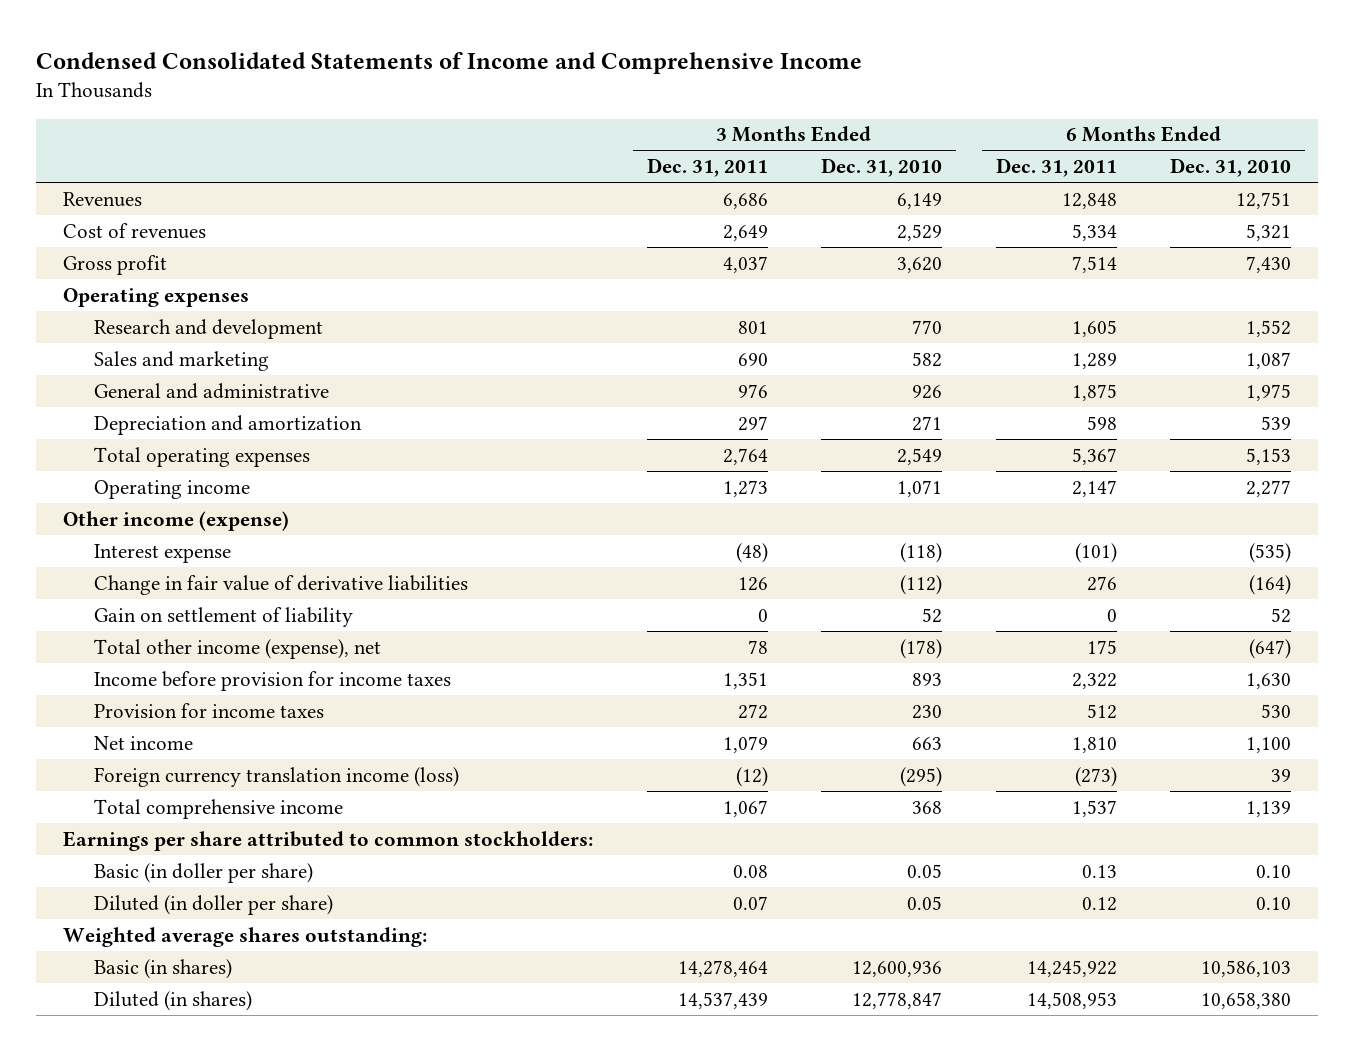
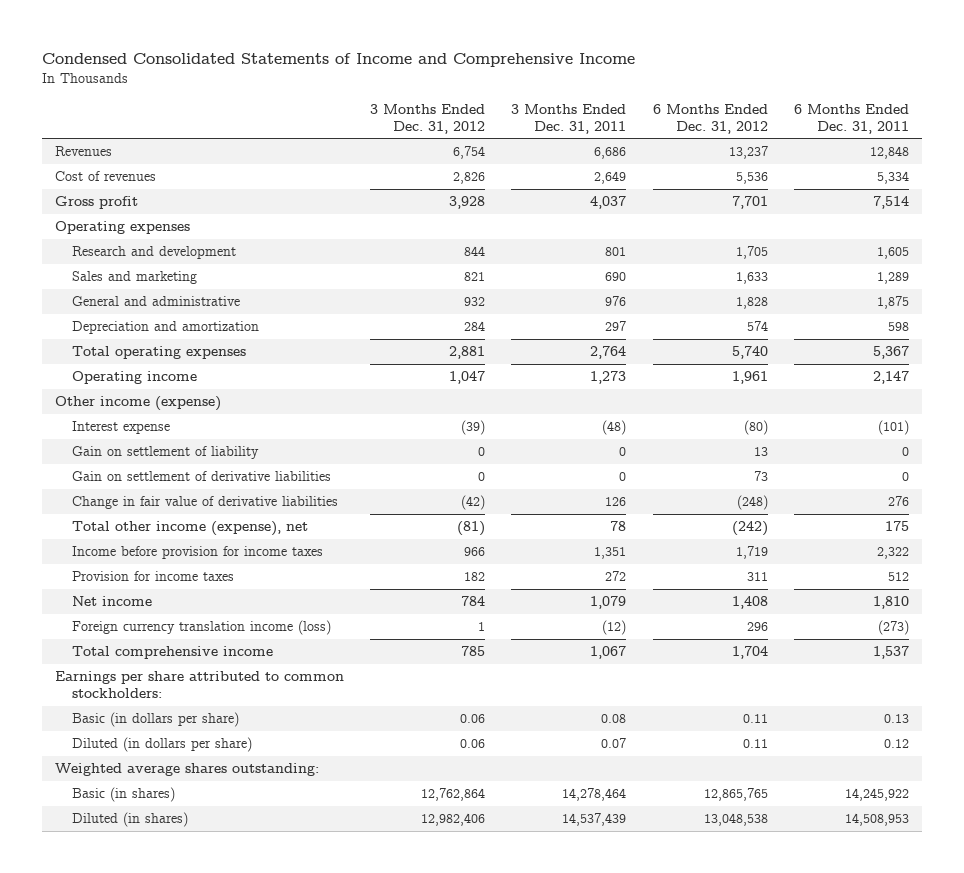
- | 3 Months Ended Dec. 31, 2011 | 3 Months Ended Dec. 31, 2010 | 6 Months Ended Dec. 31, 2011 | 6 Months Ended Dec. 31, 2010
+ | 3 Months Ended Dec. 31, 2012 | 3 Months Ended Dec. 31, 2011 | 6 Months Ended Dec. 31, 2012 | 6 Months Ended Dec. 31, 2011
+ Gain on settlement of derivative liabilities | 0 | 0 | 73 | 0
moved down: Change in fair value of derivative liabilities | (42) | 126 | (248) | 276
- Basic (in doller per share) | 0.08 | 0.05 | 0.13 | 0.10
- Diluted (in doller per share) | 0.07 | 0.05 | 0.12 | 0.10
+ Basic (in dollars per share) | 0.06 | 0.08 | 0.11 | 0.13
+ Diluted (in dollars per share) | 0.06 | 0.07 | 0.11 | 0.12

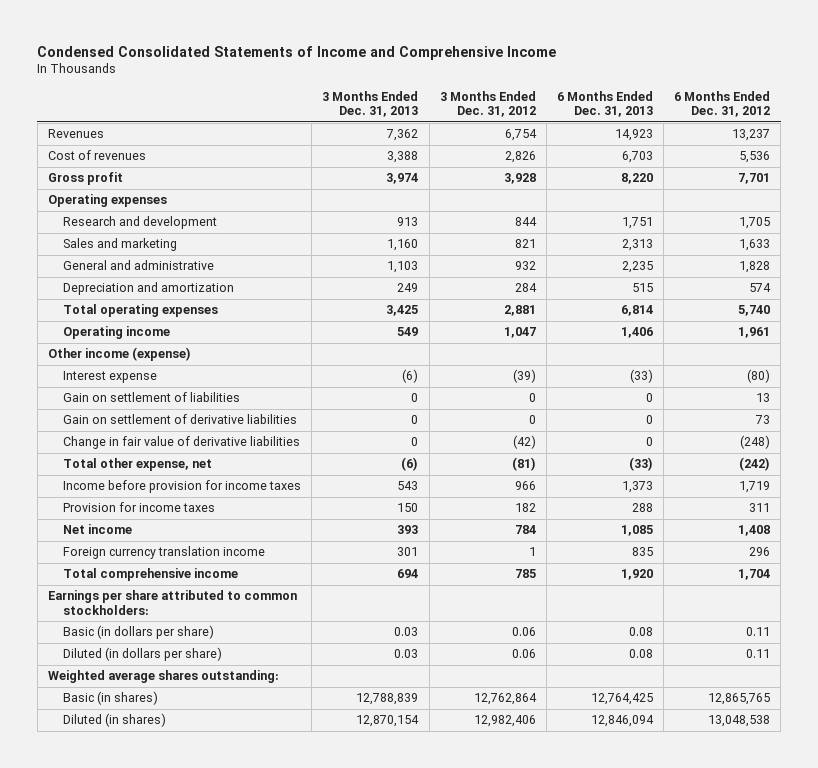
- | 3 Months Ended Dec. 31, 2012 | 3 Months Ended Dec. 31, 2011 | 6 Months Ended Dec. 31, 2012 | 6 Months Ended Dec. 31, 2011
+ | 3 Months Ended Dec. 31, 2013 | 3 Months Ended Dec. 31, 2012 | 6 Months Ended Dec. 31, 2013 | 6 Months Ended Dec. 31, 2012
- Gain on settlement of liability | 0 | 0 | 13 | 0
+ Gain on settlement of liabilities | 0 | 0 | 0 | 13
- Total other income (expense), net | (81) | 78 | (242) | 175
+ Total other expense, net | (6) | (81) | (33) | (242)
- Foreign currency translation income (loss) | 1 | (12) | 296 | (273)
+ Foreign currency translation income | 301 | 1 | 835 | 296

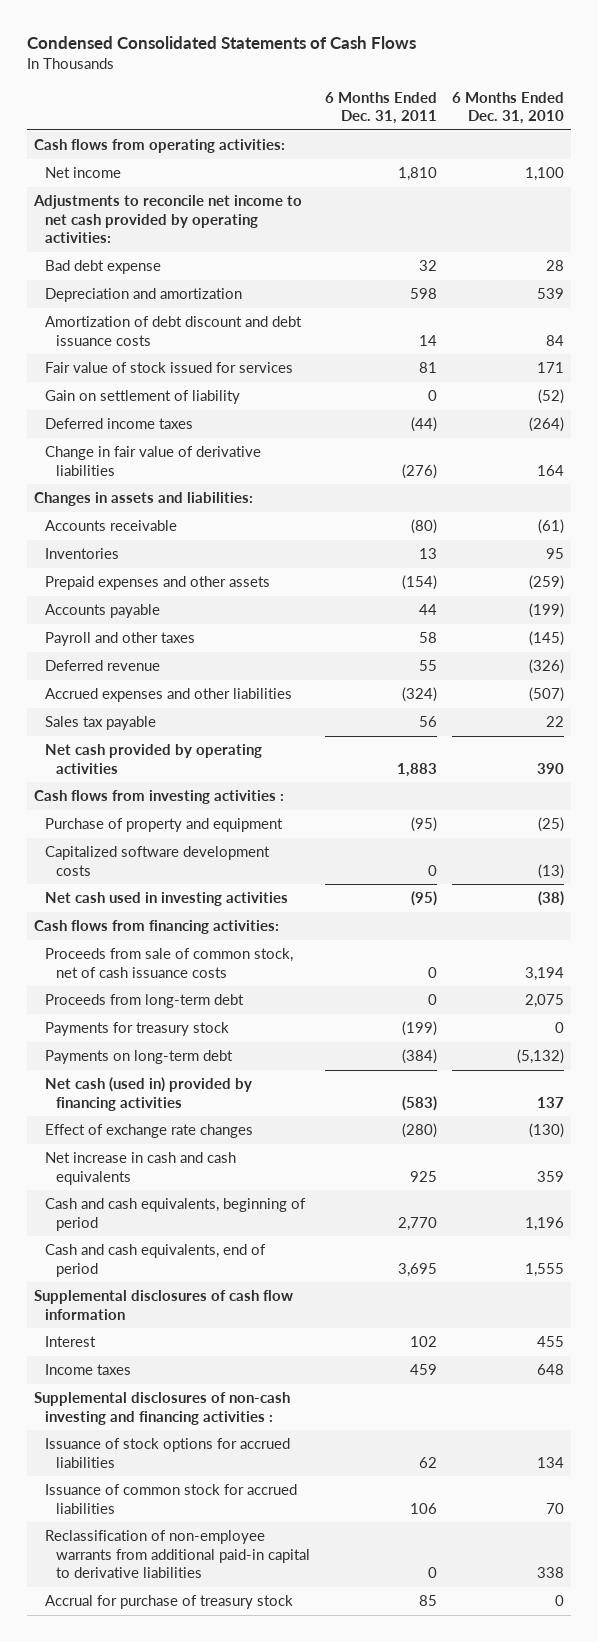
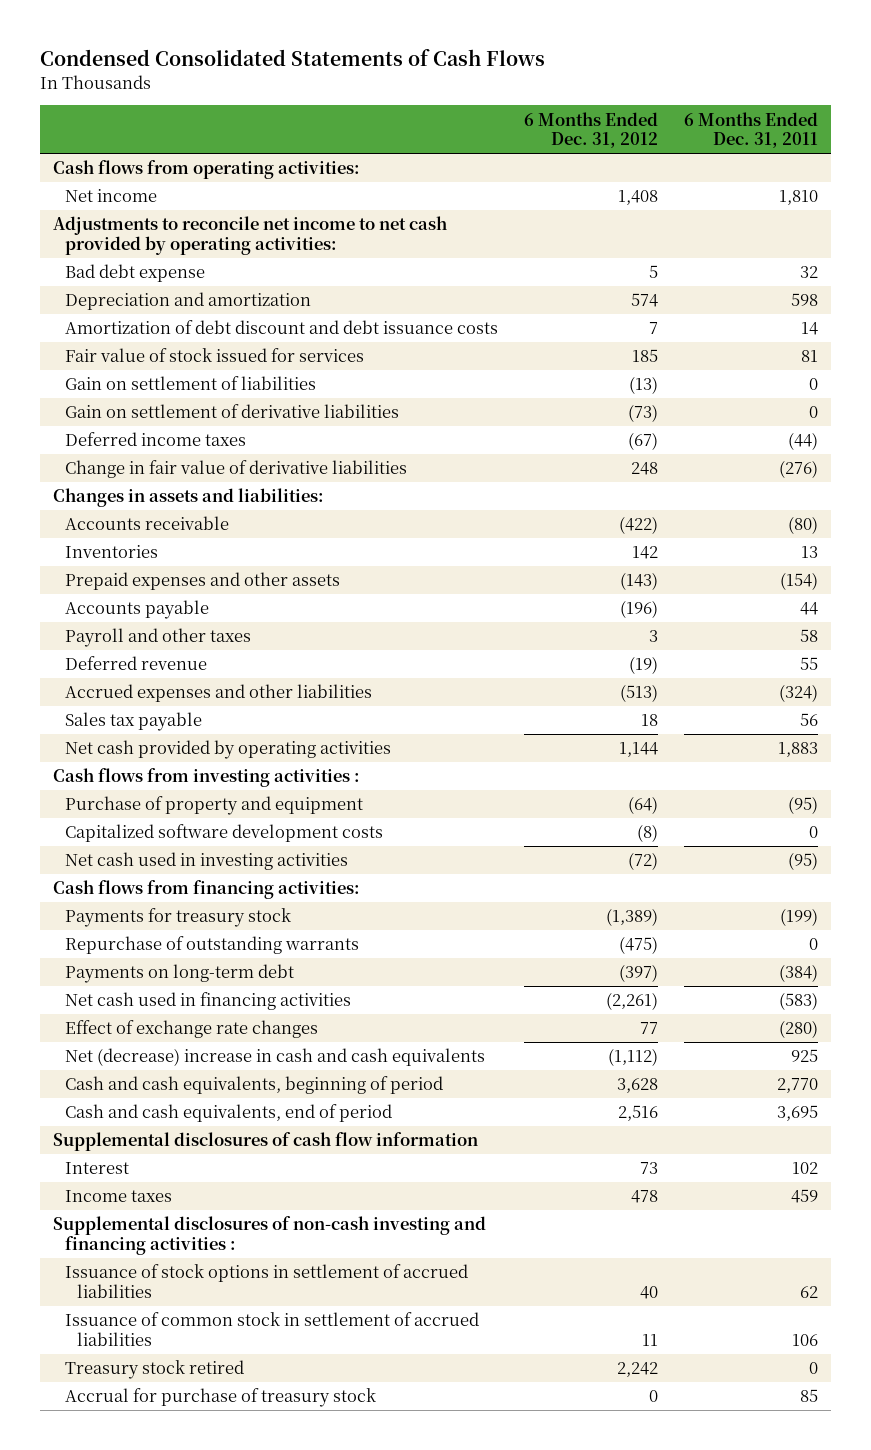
- | 6 Months Ended Dec. 31, 2011 | 6 Months Ended Dec. 31, 2010
+ | 6 Months Ended Dec. 31, 2012 | 6 Months Ended Dec. 31, 2011
- Gain on settlement of liability | 0 | (52)
+ Gain on settlement of liabilities | (13) | 0
+ Gain on settlement of derivative liabilities | (73) | 0
- Proceeds from sale of common stock, net of cash issuance costs | 0 | 3,194
- Proceeds from long-term debt | 0 | 2,075
+ Repurchase of outstanding warrants | (475) | 0
- Net cash (used in) provided by financing activities | (583) | 137
+ Net cash used in financing activities | (2,261) | (583)
- Net increase in cash and cash equivalents | 925 | 359
+ Net (decrease) increase in cash and cash equivalents | (1,112) | 925
- Issuance of stock options for accrued liabilities | 62 | 134
- Issuance of common stock for accrued liabilities | 106 | 70
- Reclassification of non-employee warrants from additional paid-in capital to derivative liabilities | 0 | 338
+ Issuance of stock options in settlement of accrued liabilities | 40 | 62
+ Issuance of common stock in settlement of accrued liabilities | 11 | 106
+ Treasury stock retired | 2,242 | 0

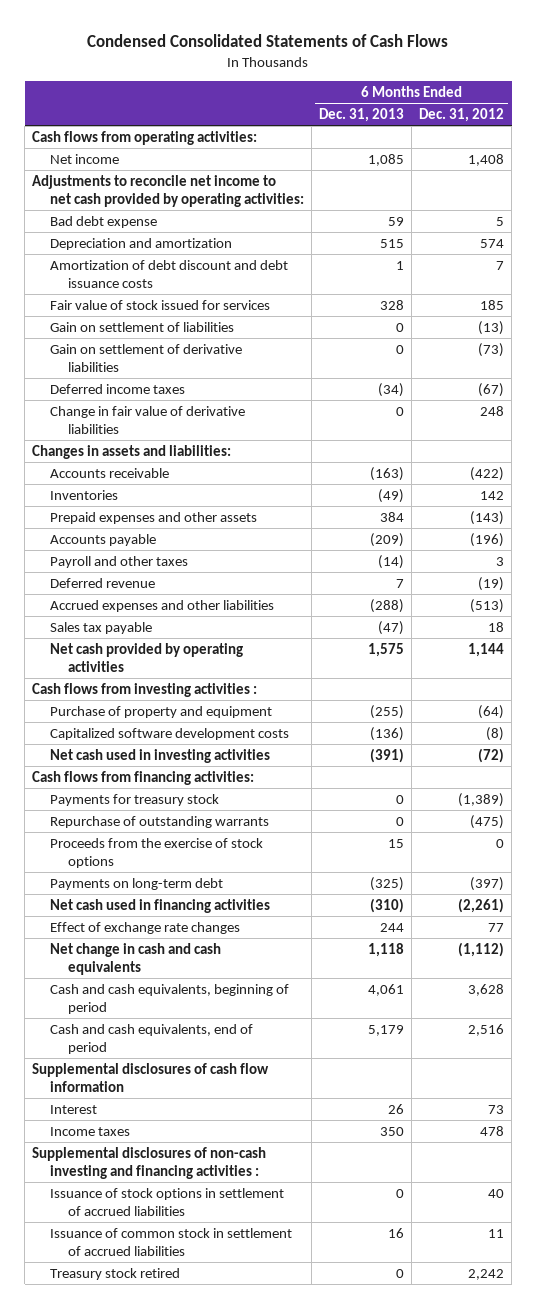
- | 6 Months Ended Dec. 31, 2012 | 6 Months Ended Dec. 31, 2011
+ | 6 Months Ended Dec. 31, 2013 | 6 Months Ended Dec. 31, 2012
+ Proceeds from the exercise of stock options | 15 | 0
- Net (decrease) increase in cash and cash equivalents | (1,112) | 925
+ Net change in cash and cash equivalents | 1,118 | (1,112)
- Accrual for purchase of treasury stock | 0 | 85

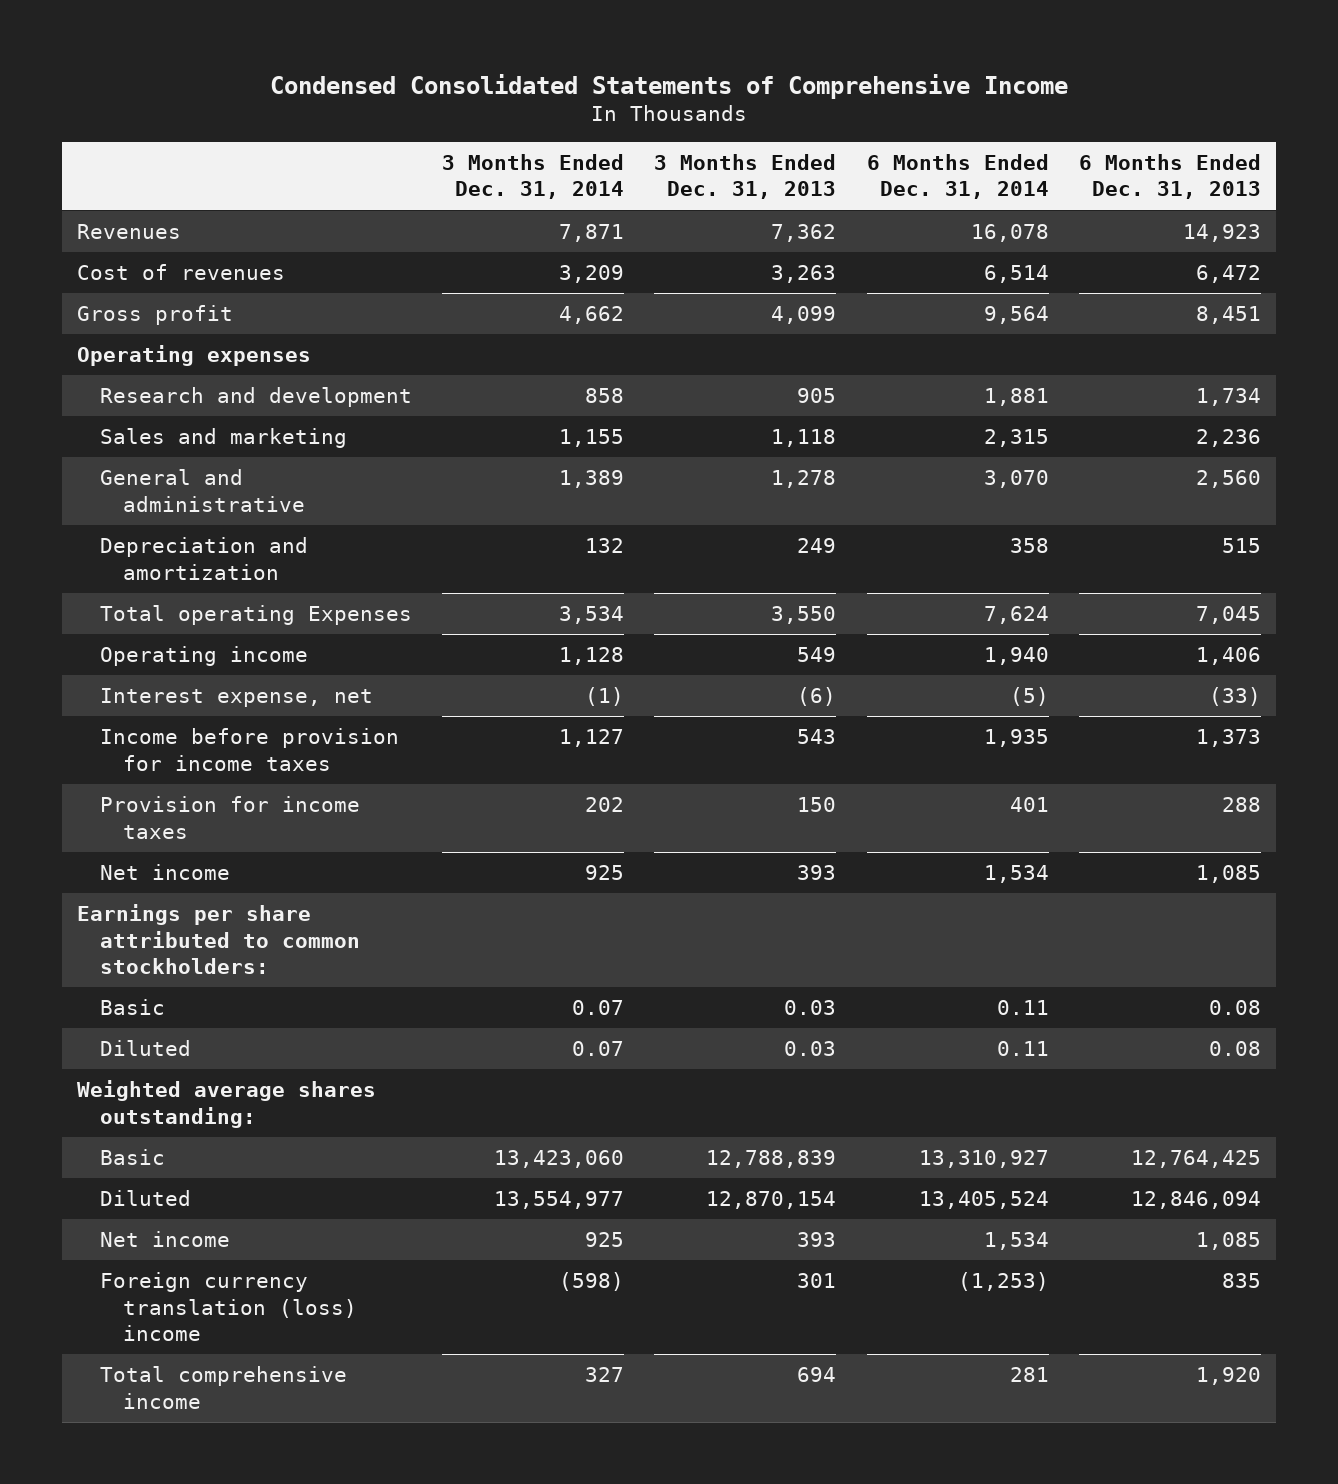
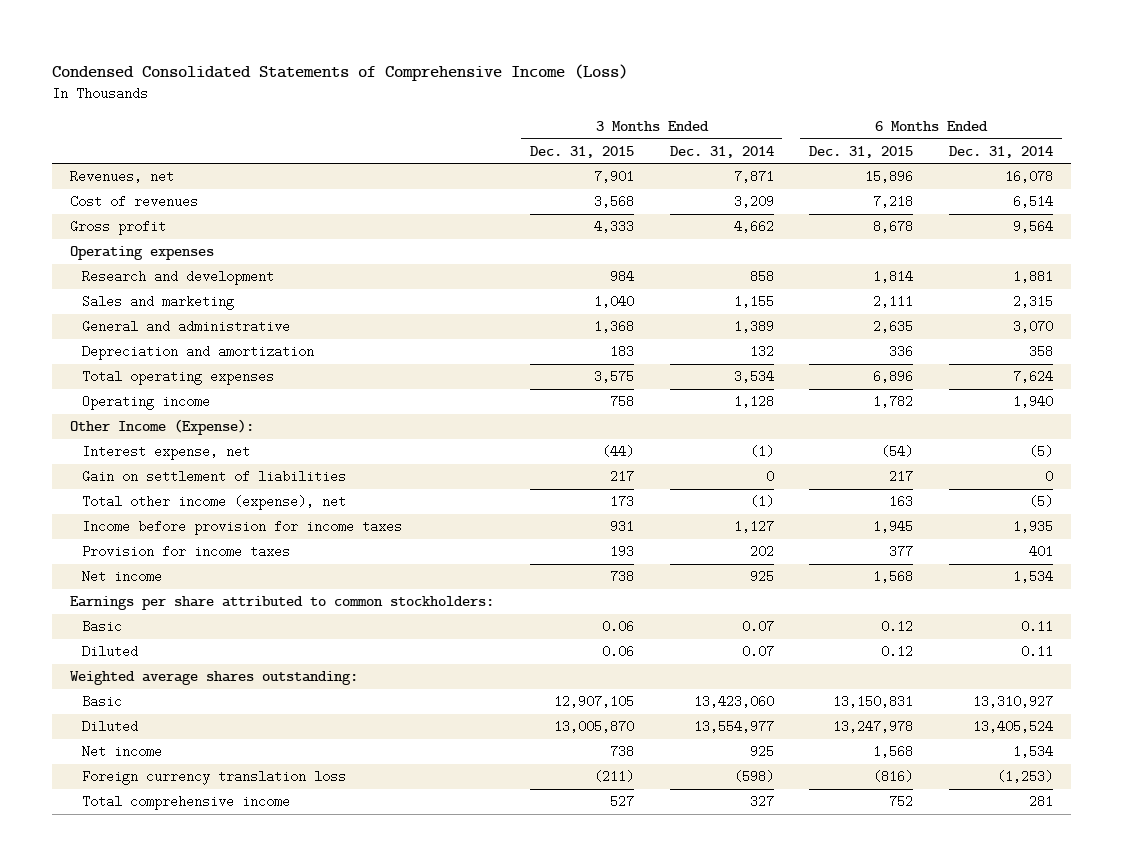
- Condensed Consolidated Statements of Comprehensive Income
+ Condensed Consolidated Statements of Comprehensive Income (Loss)
- | 3 Months Ended Dec. 31, 2014 | 3 Months Ended Dec. 31, 2013 | 6 Months Ended Dec. 31, 2014 | 6 Months Ended Dec. 31, 2013
+ | 3 Months Ended Dec. 31, 2015 | 3 Months Ended Dec. 31, 2014 | 6 Months Ended Dec. 31, 2015 | 6 Months Ended Dec. 31, 2014
- Revenues | 7,871 | 7,362 | 16,078 | 14,923
+ Revenues, net | 7,901 | 7,871 | 15,896 | 16,078
- Total operating Expenses | 3,534 | 3,550 | 7,624 | 7,045
+ Total operating expenses | 3,575 | 3,534 | 6,896 | 7,624
+ Other Income (Expense):
+ Gain on settlement of liabilities | 217 | 0 | 217 | 0
+ Total other income (expense), net | 173 | (1) | 163 | (5)
- Foreign currency translation (loss) income | (598) | 301 | (1,253) | 835
+ Foreign currency translation loss | (211) | (598) | (816) | (1,253)

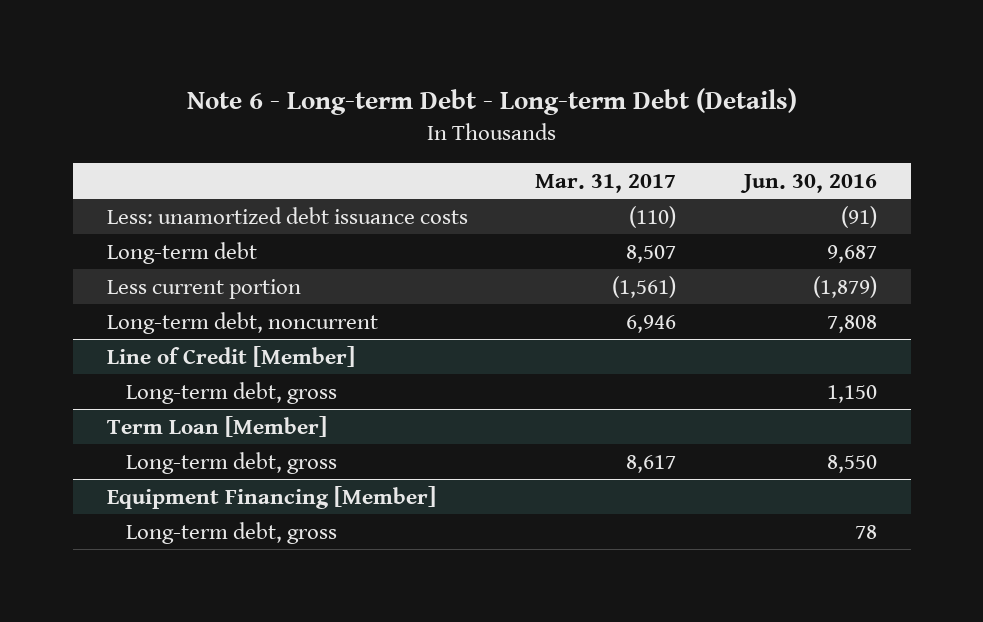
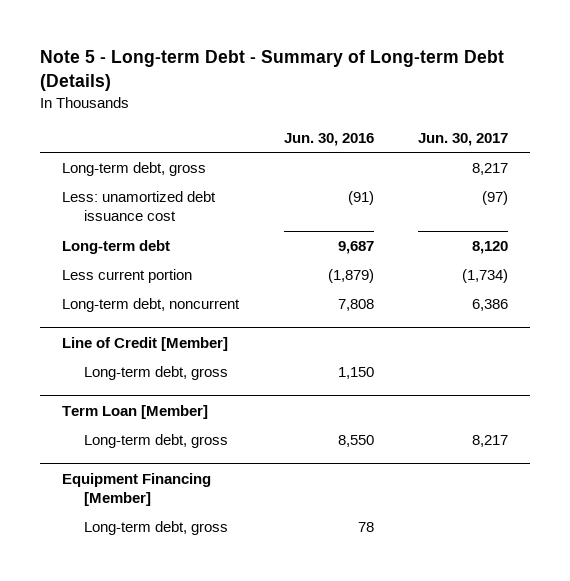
- Note 6 - Long-term Debt - Long-term Debt (Details)
+ Note 5 - Long-term Debt - Summary of Long-term Debt (Details)
- | Mar. 31, 2017 | Jun. 30, 2016
+ | Jun. 30, 2016 | Jun. 30, 2017
- Less: unamortized debt issuance costs | (110) | (91)
+ Long-term debt, gross | | 8,217
+ Less: unamortized debt issuance cost | (91) | (97)

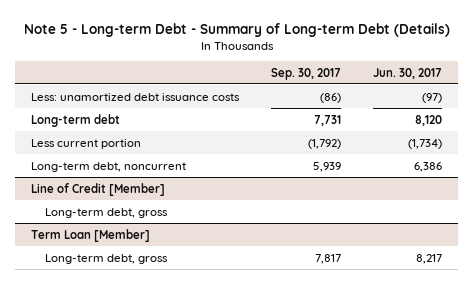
- | Jun. 30, 2016 | Jun. 30, 2017
+ | Sep. 30, 2017 | Jun. 30, 2017
- Long-term debt, gross | | 8,217
- Less: unamortized debt issuance cost | (91) | (97)
+ Less: unamortized debt issuance costs | (86) | (97)
- Equipment Financing [Member]
- Long-term debt, gross | 78 |

